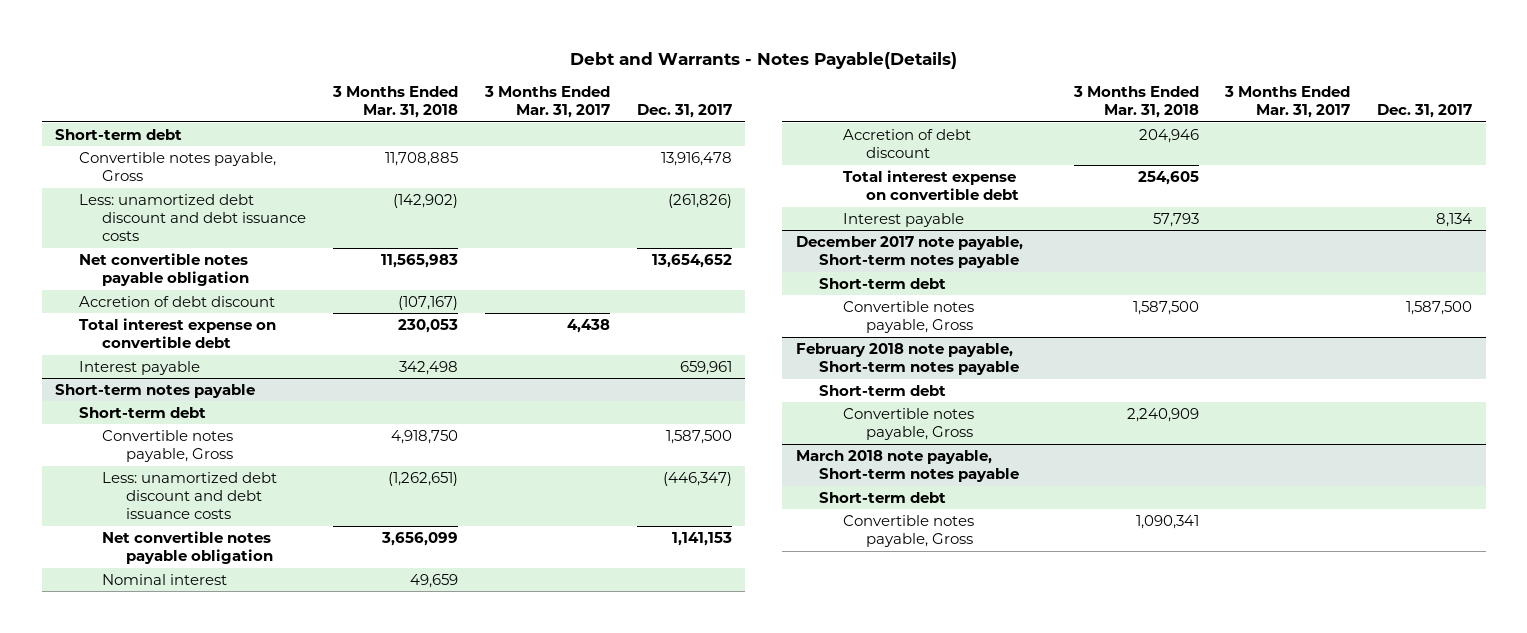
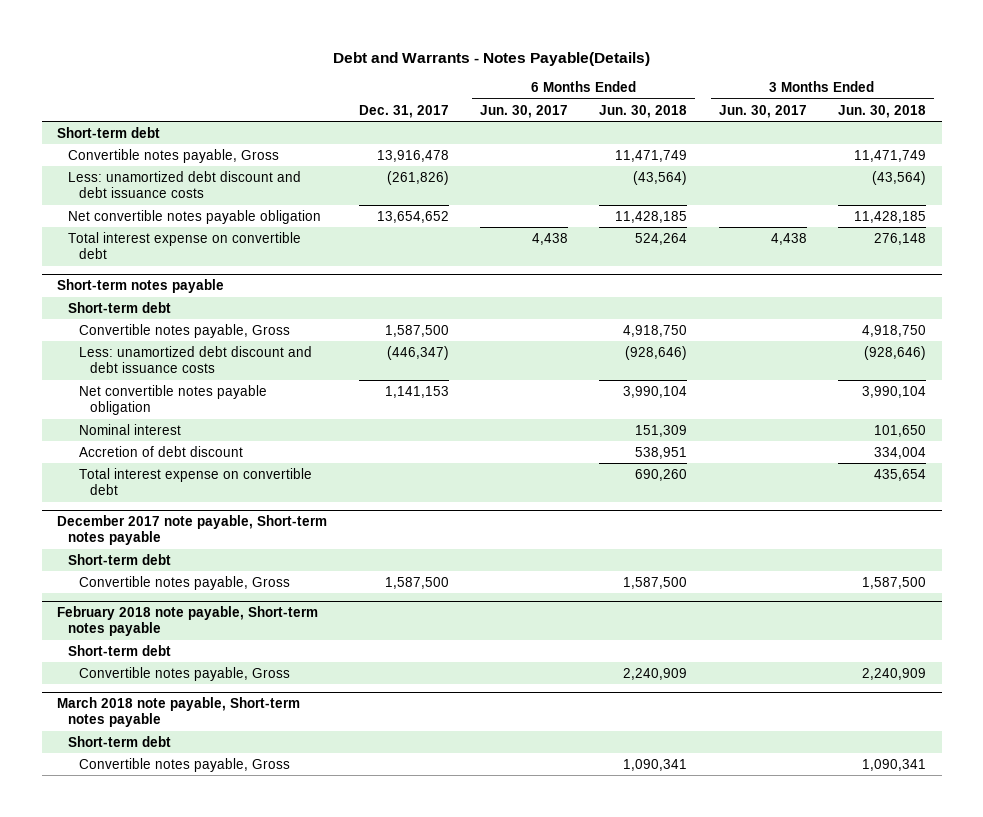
- | 3 Months Ended Mar. 31, 2018 | 3 Months Ended Mar. 31, 2017 | Dec. 31, 2017
+ | Dec. 31, 2017 | 6 Months Ended Jun. 30, 2017 | 6 Months Ended Jun. 30, 2018 | 3 Months Ended Jun. 30, 2017 | 3 Months Ended Jun. 30, 2018
- Accretion of debt discount | (107,167) | |
- Interest payable | 342,498 | | 659,961
@ Short-term notes payable
- Interest payable | 57,793 | | 8,134

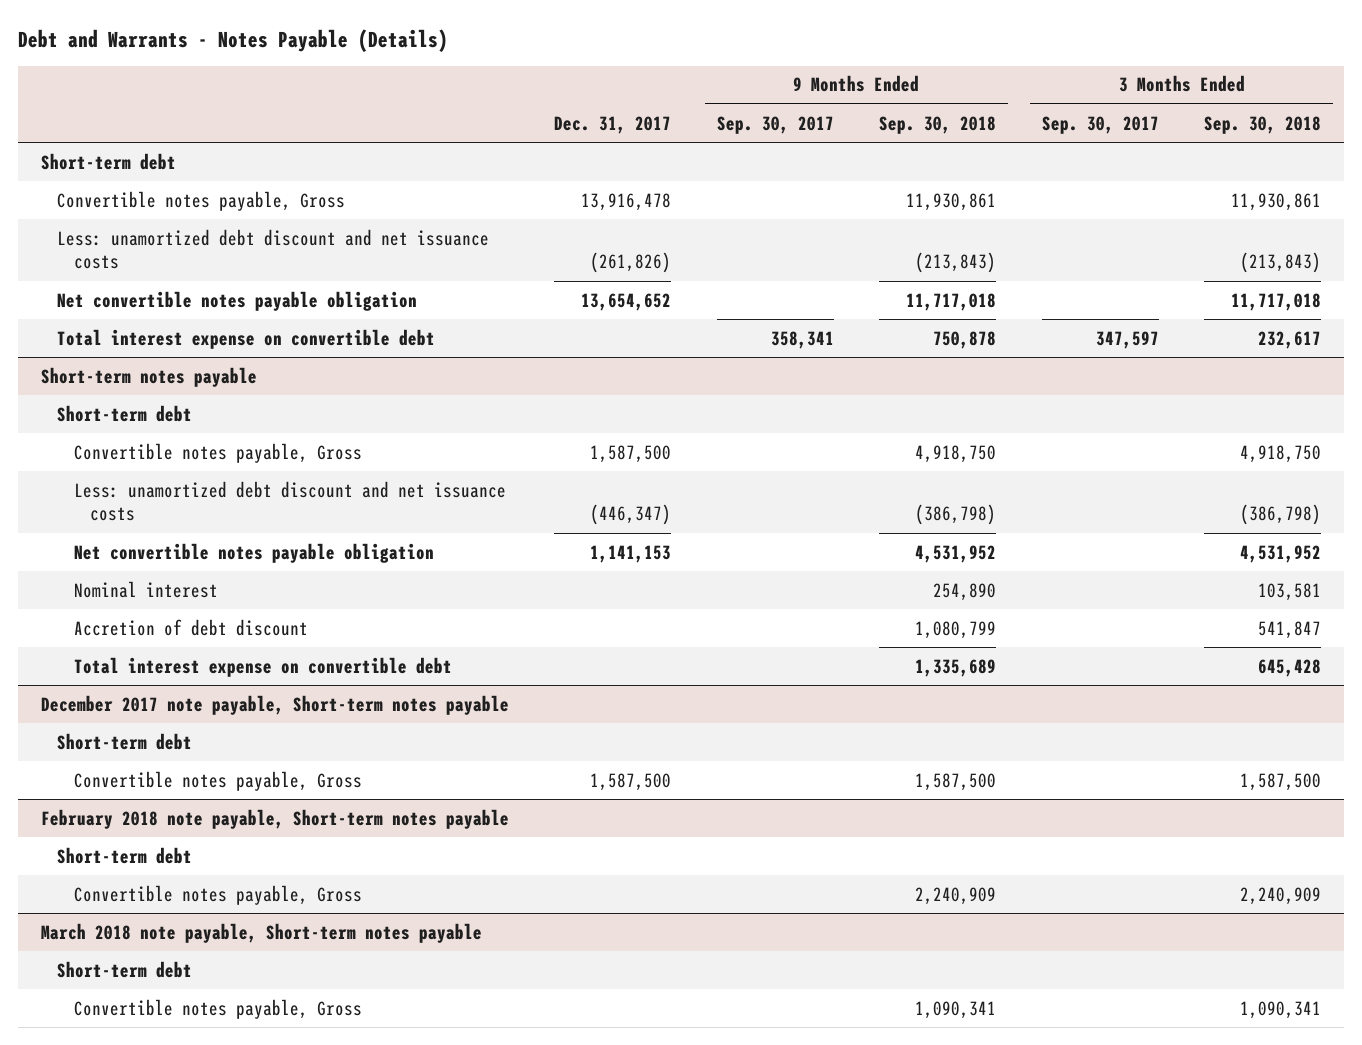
- Debt and Warrants - Notes Payable(Details)
+ Debt and Warrants - Notes Payable (Details)
- | Dec. 31, 2017 | 6 Months Ended Jun. 30, 2017 | 6 Months Ended Jun. 30, 2018 | 3 Months Ended Jun. 30, 2017 | 3 Months Ended Jun. 30, 2018
+ | Dec. 31, 2017 | 9 Months Ended Sep. 30, 2017 | 9 Months Ended Sep. 30, 2018 | 3 Months Ended Sep. 30, 2017 | 3 Months Ended Sep. 30, 2018
- Less: unamortized debt discount and debt issuance costs | (261,826) | | (43,564) | | (43,564)
+ Less: unamortized debt discount and net issuance costs | (261,826) | | (213,843) | | (213,843)
@ Short-term notes payable
- Less: unamortized debt discount and debt issuance costs | (446,347) | | (928,646) | | (928,646)
+ Less: unamortized debt discount and net issuance costs | (446,347) | | (386,798) | | (386,798)

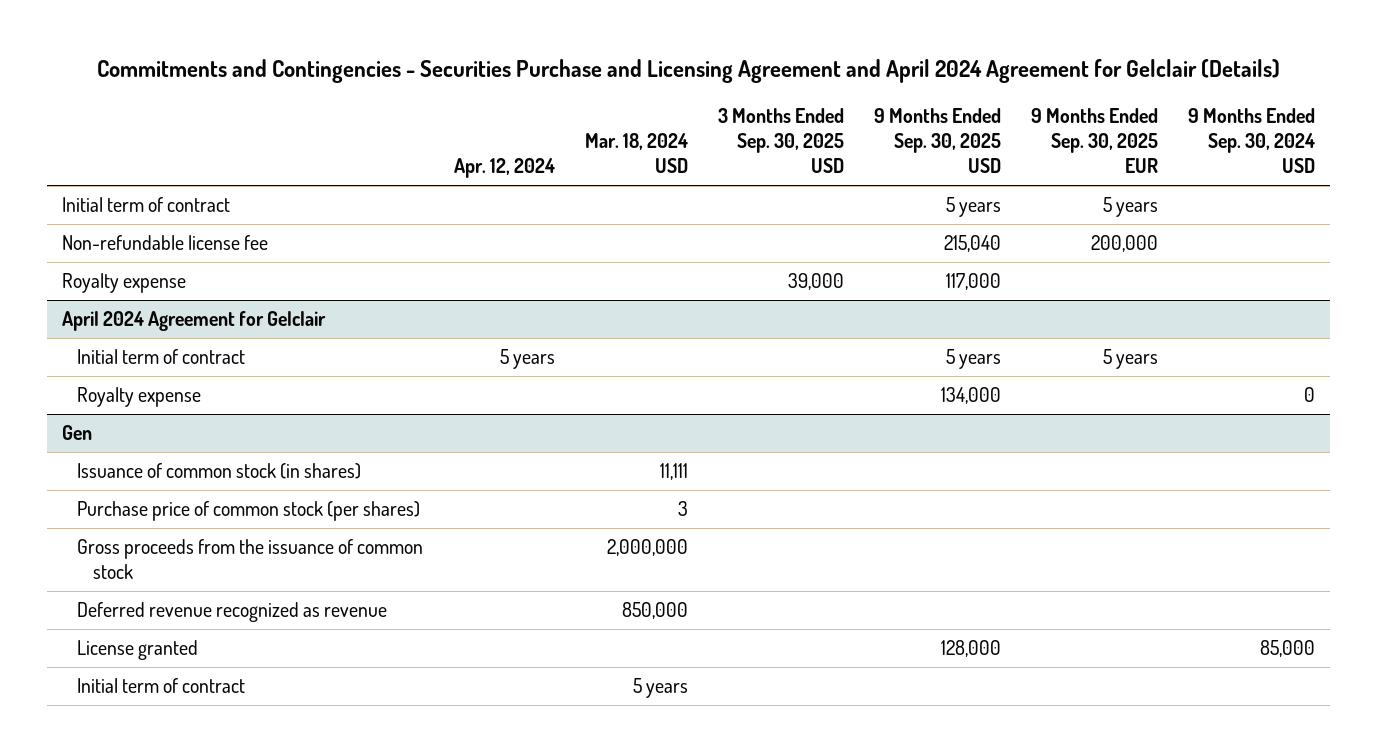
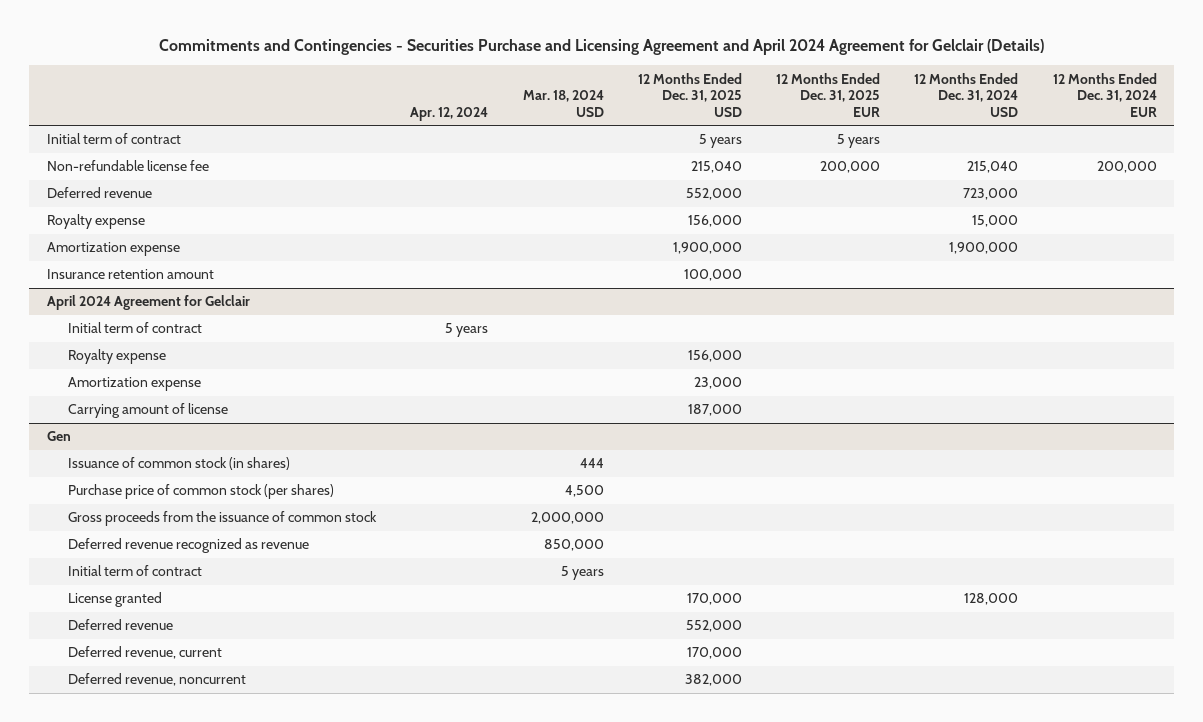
- | Apr. 12, 2024 | Mar. 18, 2024 USD | 3 Months Ended Sep. 30, 2025 USD | 9 Months Ended Sep. 30, 2025 USD | 9 Months Ended Sep. 30, 2025 EUR | 9 Months Ended Sep. 30, 2024 USD
+ | Apr. 12, 2024 | Mar. 18, 2024 USD | 12 Months Ended Dec. 31, 2025 USD | 12 Months Ended Dec. 31, 2025 EUR | 12 Months Ended Dec. 31, 2024 USD | 12 Months Ended Dec. 31, 2024 EUR
+ Deferred revenue | | | 552,000 | | 723,000 |
+ Amortization expense | | | 1,900,000 | | 1,900,000 |
+ Insurance retention amount | | | 100,000 | | |
@ April 2024 Agreement for Gelclair
+ Amortization expense | | | 23,000 | | |
+ Carrying amount of license | | | 187,000 | | |
@ Gen
- Issuance of common stock (in shares) | | 11,111 | | | |
- Purchase price of common stock (per shares) | | 3 | | | |
+ Issuance of common stock (in shares) | | 444 | | | |
+ Purchase price of common stock (per shares) | | 4,500 | | | |
moved down: License granted | | | 170,000 | | 128,000 |
+ Deferred revenue | | | 552,000 | | |
+ Deferred revenue, current | | | 170,000 | | |
+ Deferred revenue, noncurrent | | | 382,000 | | |

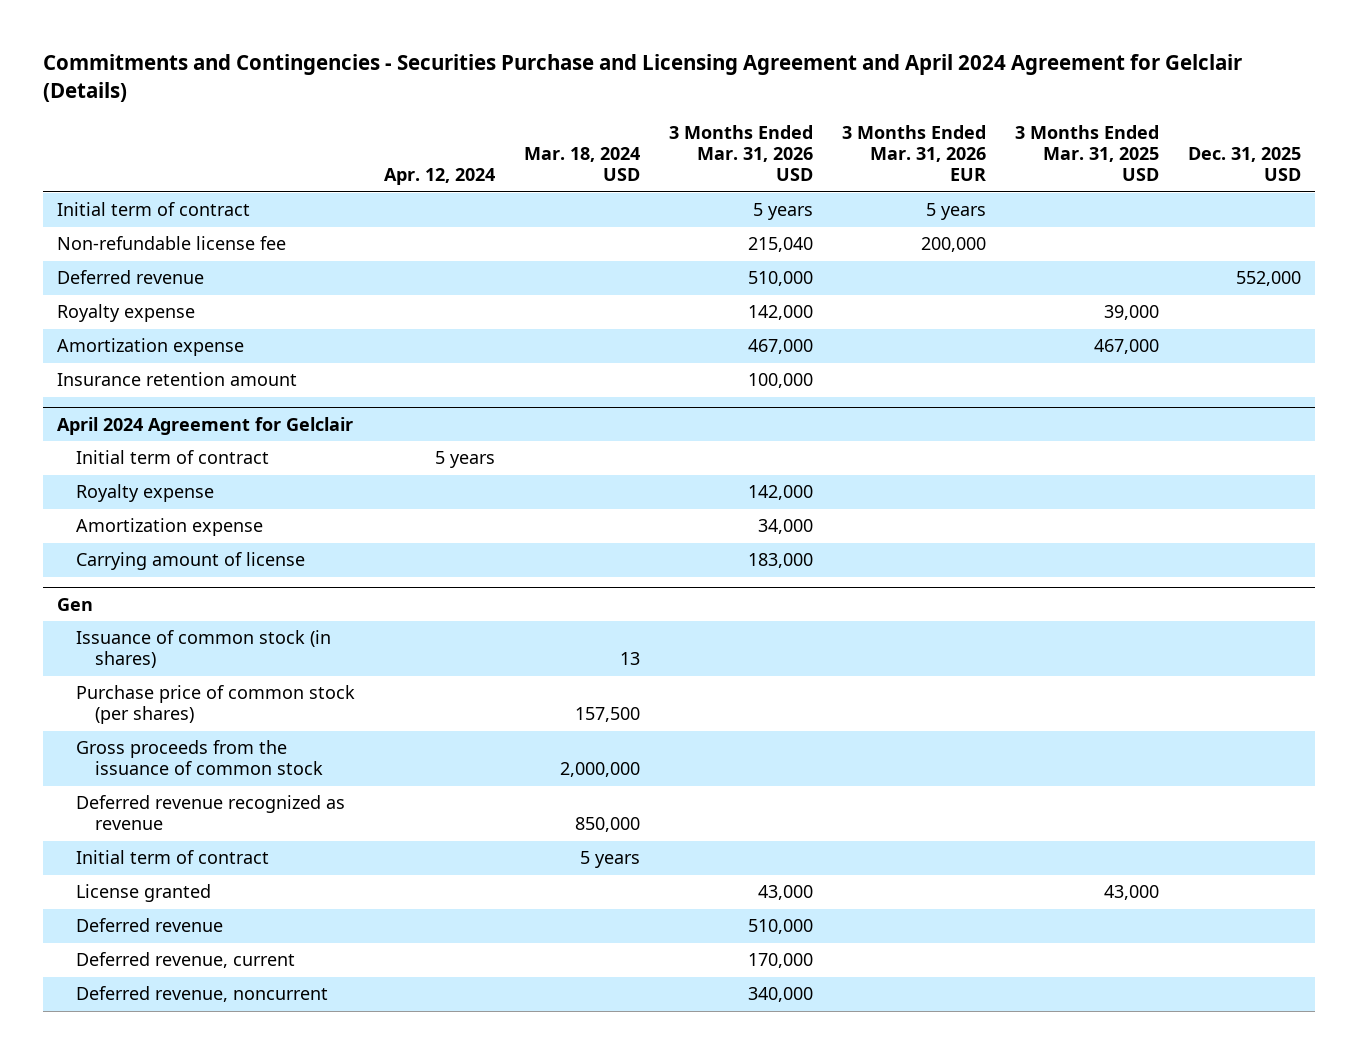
- | Apr. 12, 2024 | Mar. 18, 2024 USD | 12 Months Ended Dec. 31, 2025 USD | 12 Months Ended Dec. 31, 2025 EUR | 12 Months Ended Dec. 31, 2024 USD | 12 Months Ended Dec. 31, 2024 EUR
+ | Apr. 12, 2024 | Mar. 18, 2024 USD | 3 Months Ended Mar. 31, 2026 USD | 3 Months Ended Mar. 31, 2026 EUR | 3 Months Ended Mar. 31, 2025 USD | Dec. 31, 2025 USD
@ Gen
- Issuance of common stock (in shares) | | 444 | | | |
- Purchase price of common stock (per shares) | | 4,500 | | | |
+ Issuance of common stock (in shares) | | 13 | | | |
+ Purchase price of common stock (per shares) | | 157,500 | | | |

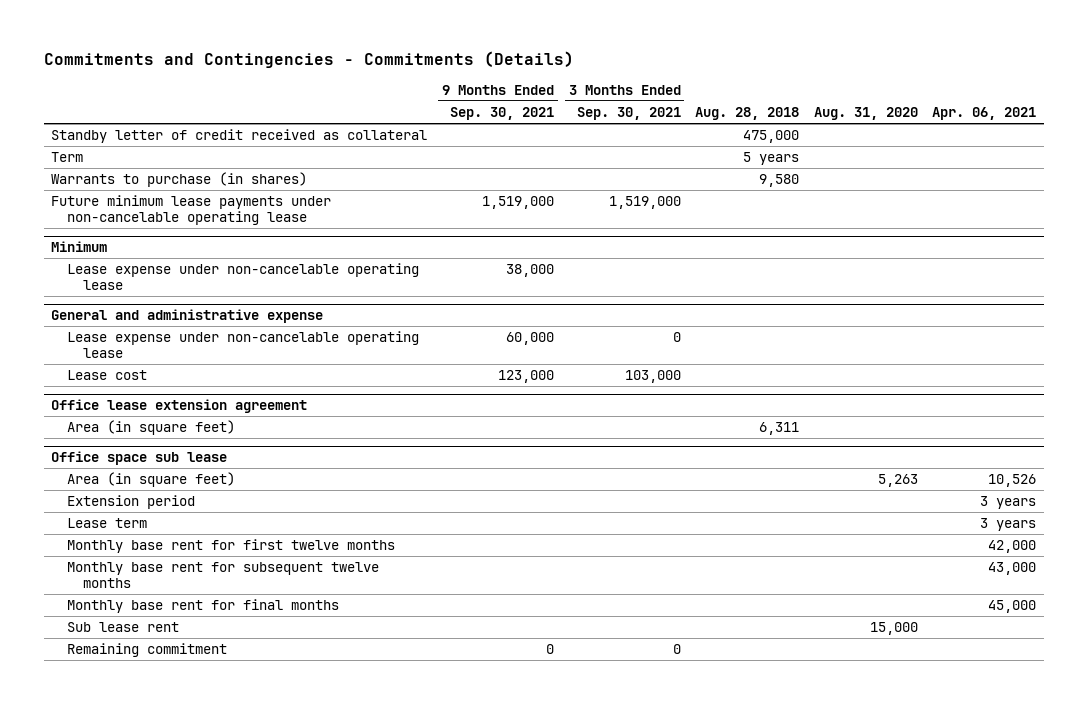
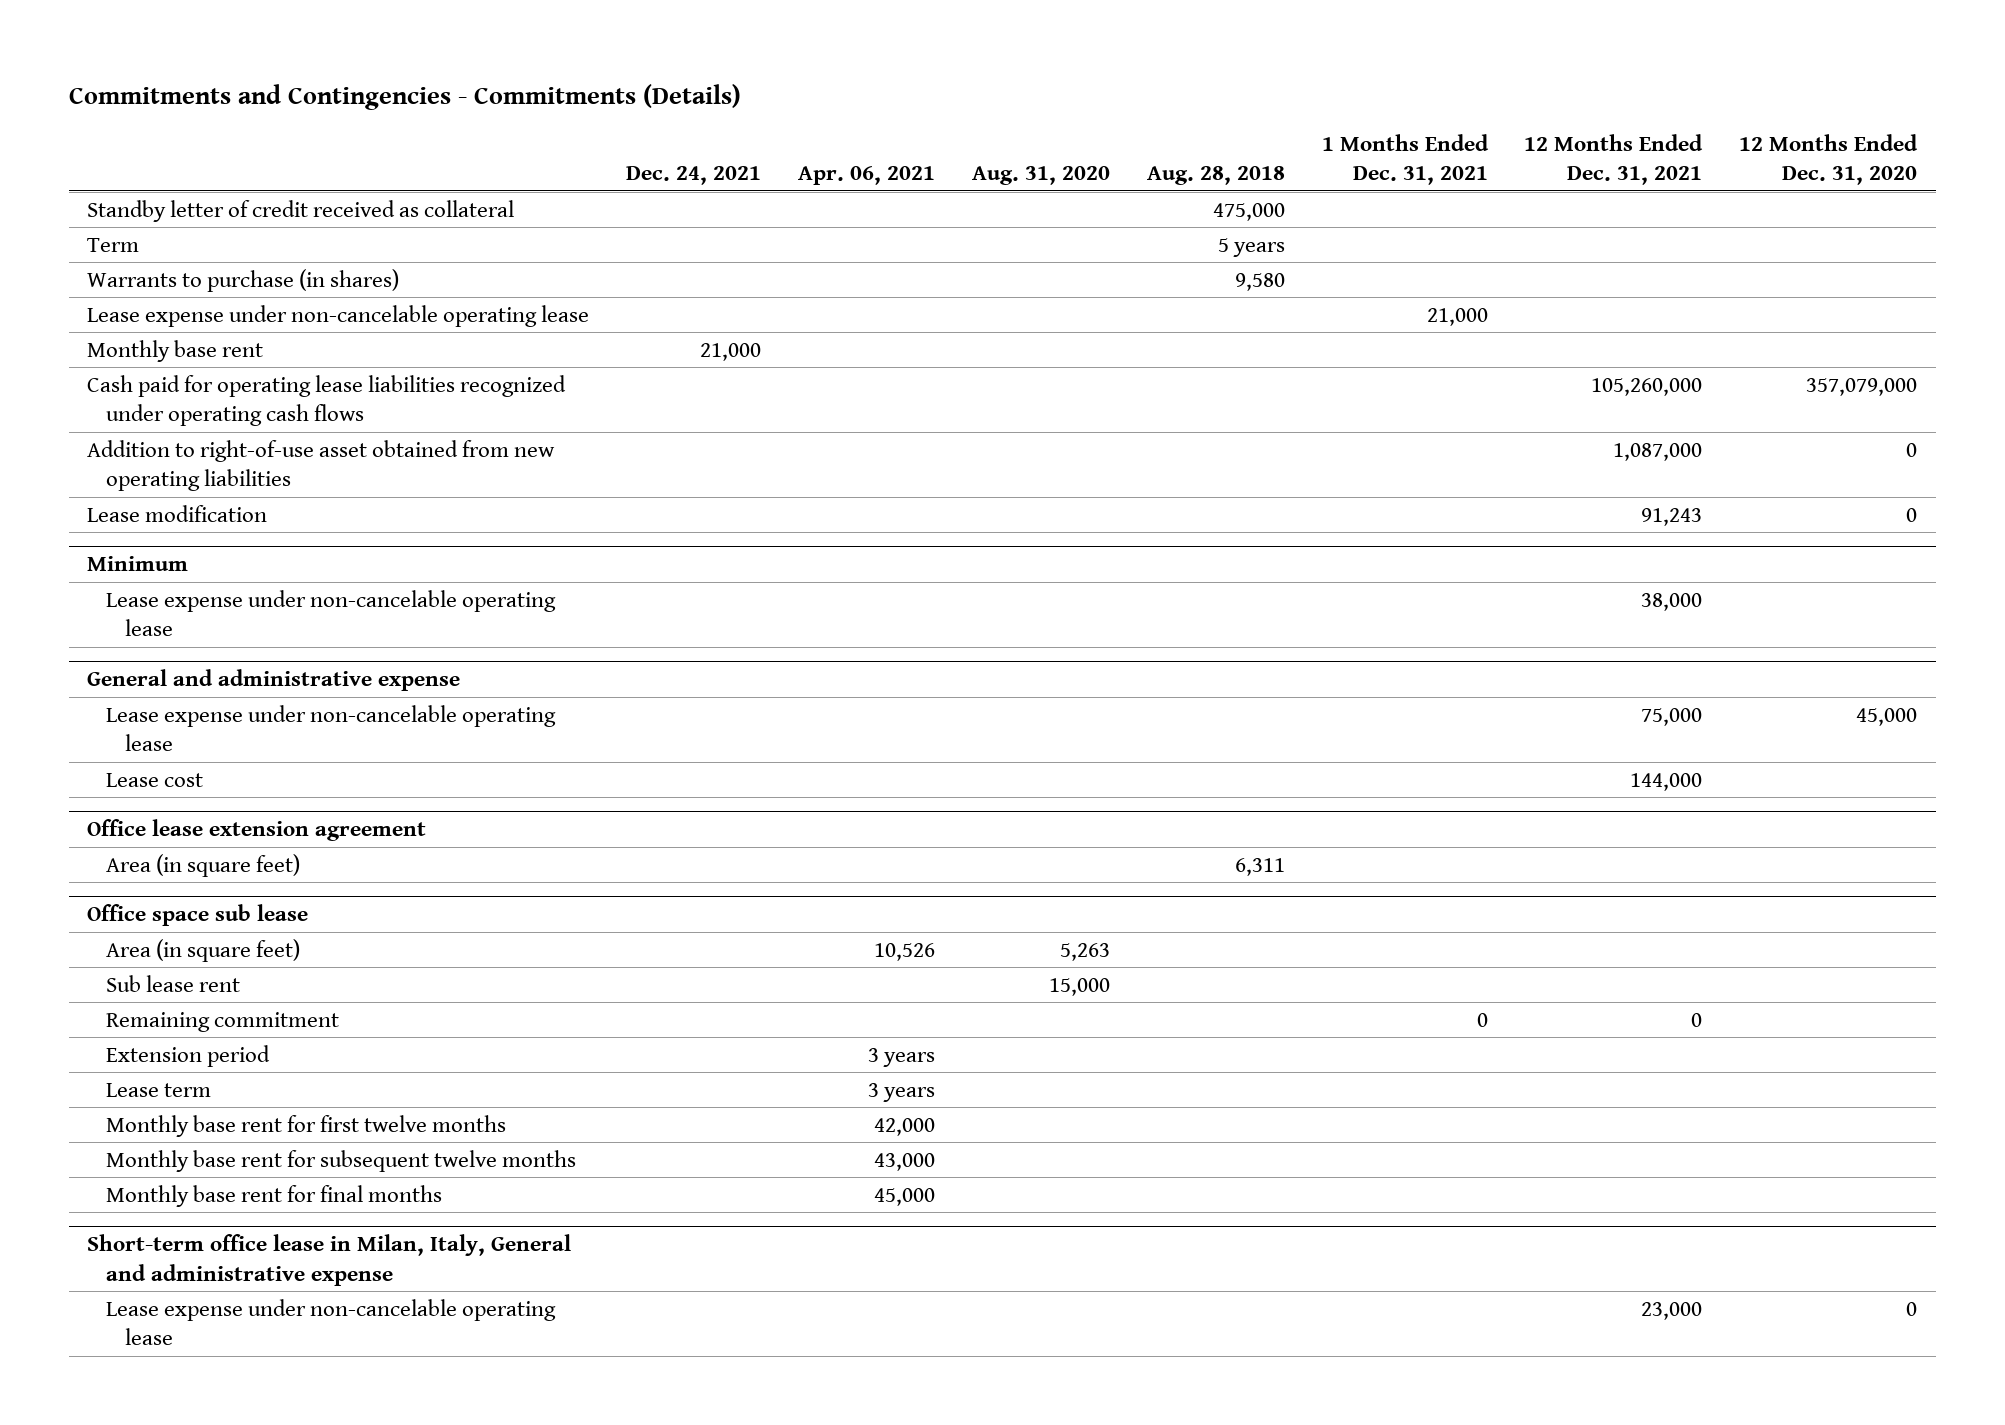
- | 9 Months Ended Sep. 30, 2021 | 3 Months Ended Sep. 30, 2021 | Aug. 28, 2018 | Aug. 31, 2020 | Apr. 06, 2021
+ | Dec. 24, 2021 | Apr. 06, 2021 | Aug. 31, 2020 | Aug. 28, 2018 | 1 Months Ended Dec. 31, 2021 | 12 Months Ended Dec. 31, 2021 | 12 Months Ended Dec. 31, 2020
- Future minimum lease payments under non-cancelable operating lease | 1,519,000 | 1,519,000 | | |
+ Lease expense under non-cancelable operating lease | | | | | 21,000 | |
+ Monthly base rent | 21,000 | | | | | |
+ Cash paid for operating lease liabilities recognized under operating cash flows | | | | | | 105,260,000 | 357,079,000
+ Addition to right-of-use asset obtained from new operating liabilities | | | | | | 1,087,000 | 0
+ Lease modification | | | | | | 91,243 | 0
@ Office space sub lease
moved up: Sub lease rent | | | 15,000 | | | |
moved up: Remaining commitment | | | | | 0 | 0 |
+ Short-term office lease in Milan, Italy, General and administrative expense
+ Lease expense under non-cancelable operating lease | | | | | | 23,000 | 0

